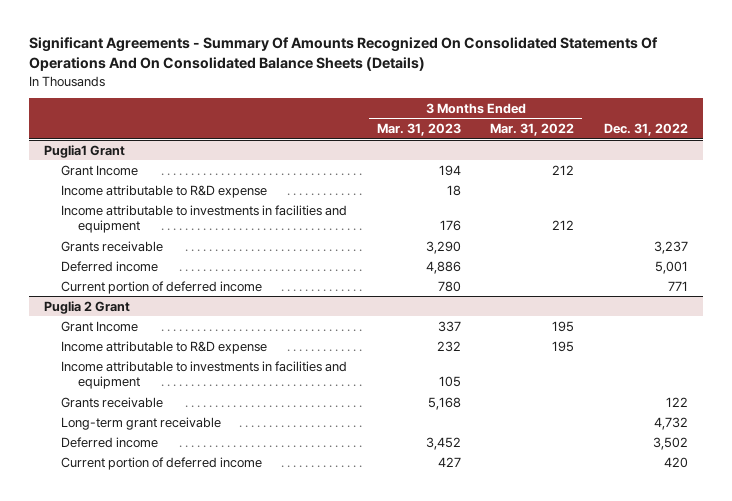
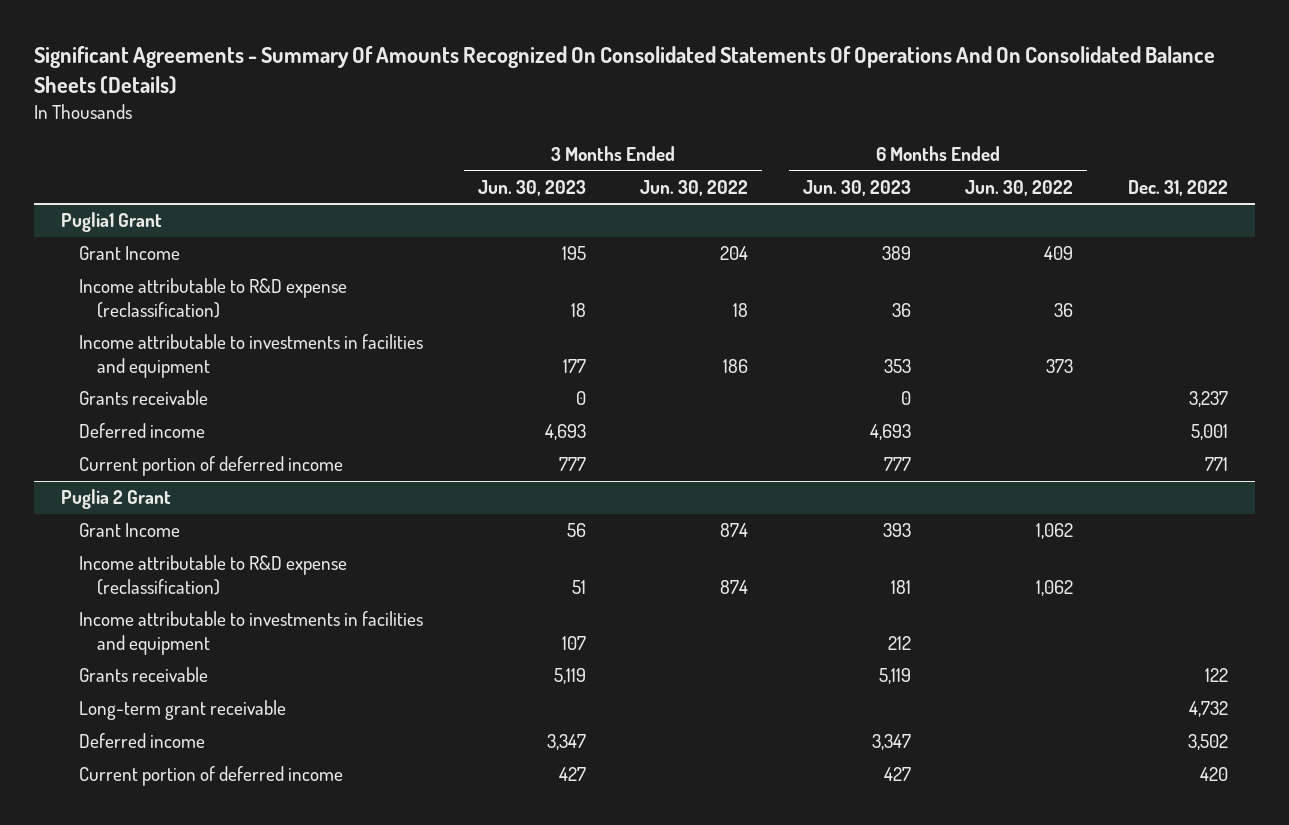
- | 3 Months Ended Mar. 31, 2023 | 3 Months Ended Mar. 31, 2022 | Dec. 31, 2022
+ | 3 Months Ended Jun. 30, 2023 | 3 Months Ended Jun. 30, 2022 | 6 Months Ended Jun. 30, 2023 | 6 Months Ended Jun. 30, 2022 | Dec. 31, 2022
@ Puglia1 Grant
- Income attributable to R&D expense | 18 | |
+ Income attributable to R&D expense (reclassification) | 18 | 18 | 36 | 36 |
@ Puglia 2 Grant
- Income attributable to R&D expense | 232 | 195 |
+ Income attributable to R&D expense (reclassification) | 51 | 874 | 181 | 1,062 |

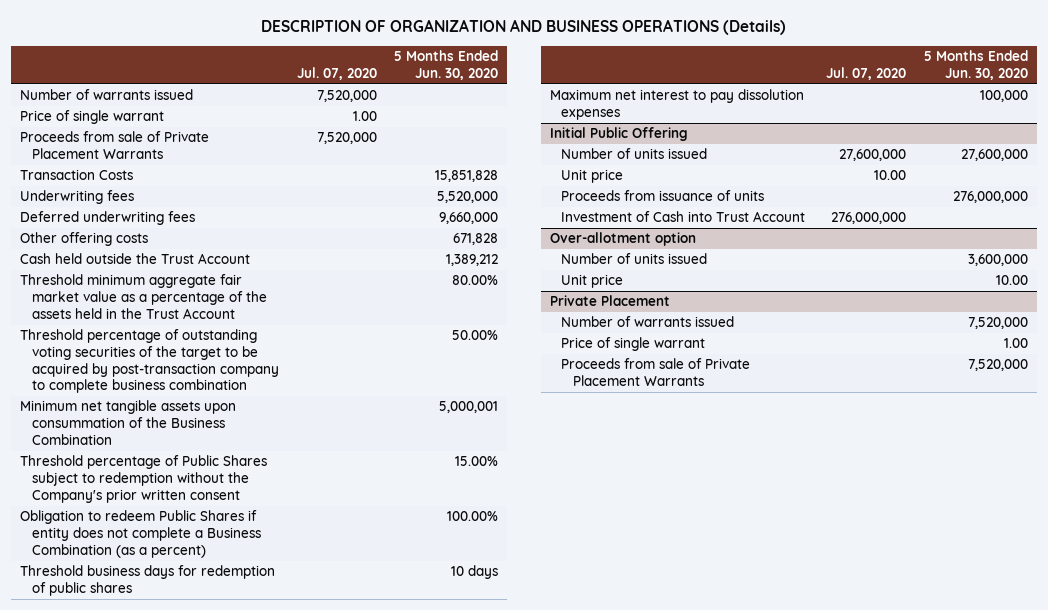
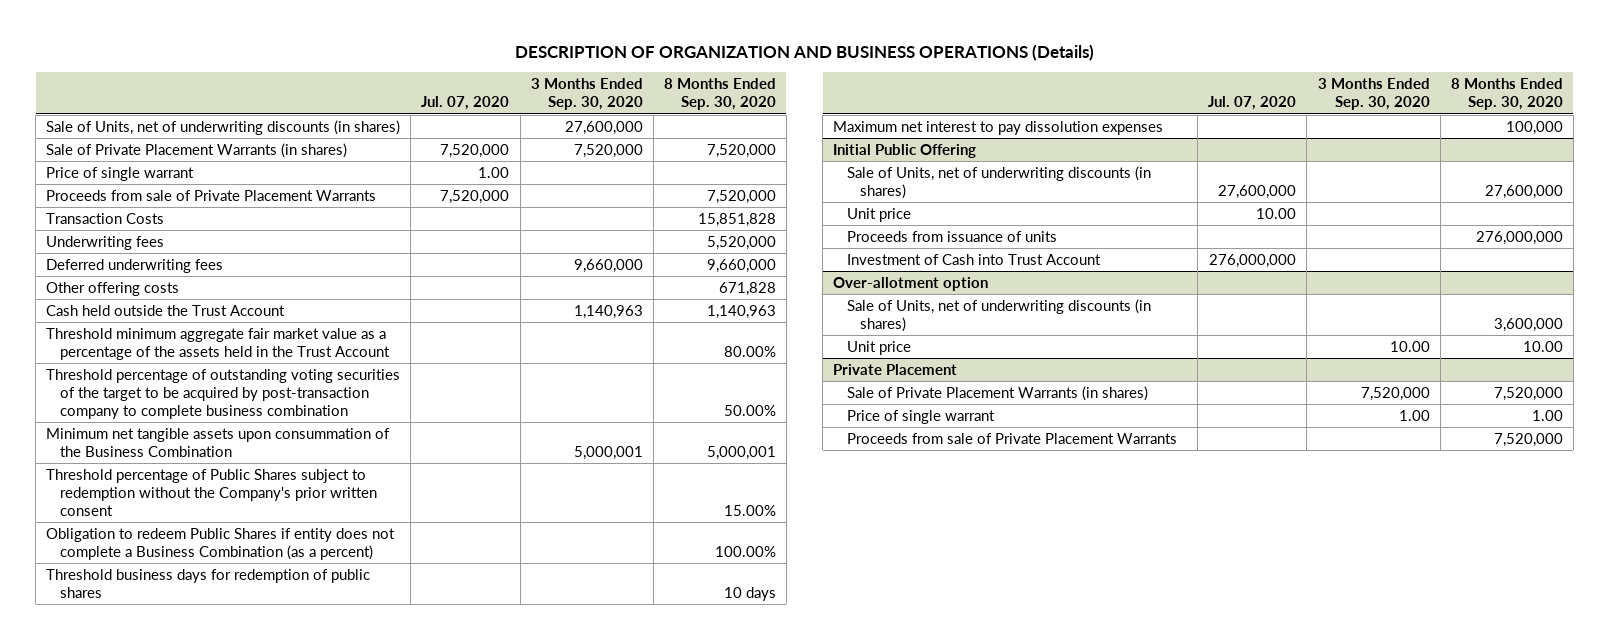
- | Jul. 07, 2020 | 5 Months Ended Jun. 30, 2020
+ | Jul. 07, 2020 | 3 Months Ended Sep. 30, 2020 | 8 Months Ended Sep. 30, 2020
- Number of warrants issued | 7,520,000 |
+ Sale of Units, net of underwriting discounts (in shares) | | 27,600,000 |
+ Sale of Private Placement Warrants (in shares) | 7,520,000 | 7,520,000 | 7,520,000
@ Initial Public Offering
- Number of units issued | 27,600,000 | 27,600,000
+ Sale of Units, net of underwriting discounts (in shares) | 27,600,000 | | 27,600,000
@ Over-allotment option
- Number of units issued | | 3,600,000
+ Sale of Units, net of underwriting discounts (in shares) | | | 3,600,000
@ Private Placement
- Number of warrants issued | | 7,520,000
+ Sale of Private Placement Warrants (in shares) | | 7,520,000 | 7,520,000

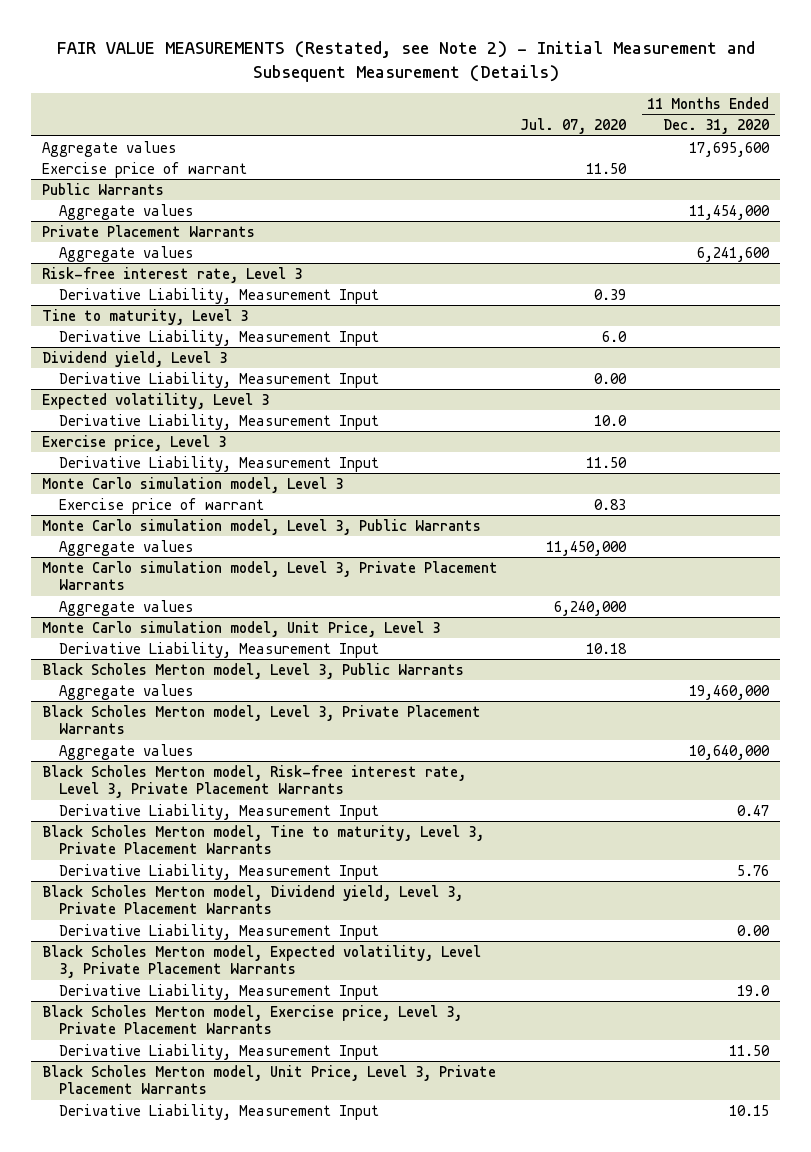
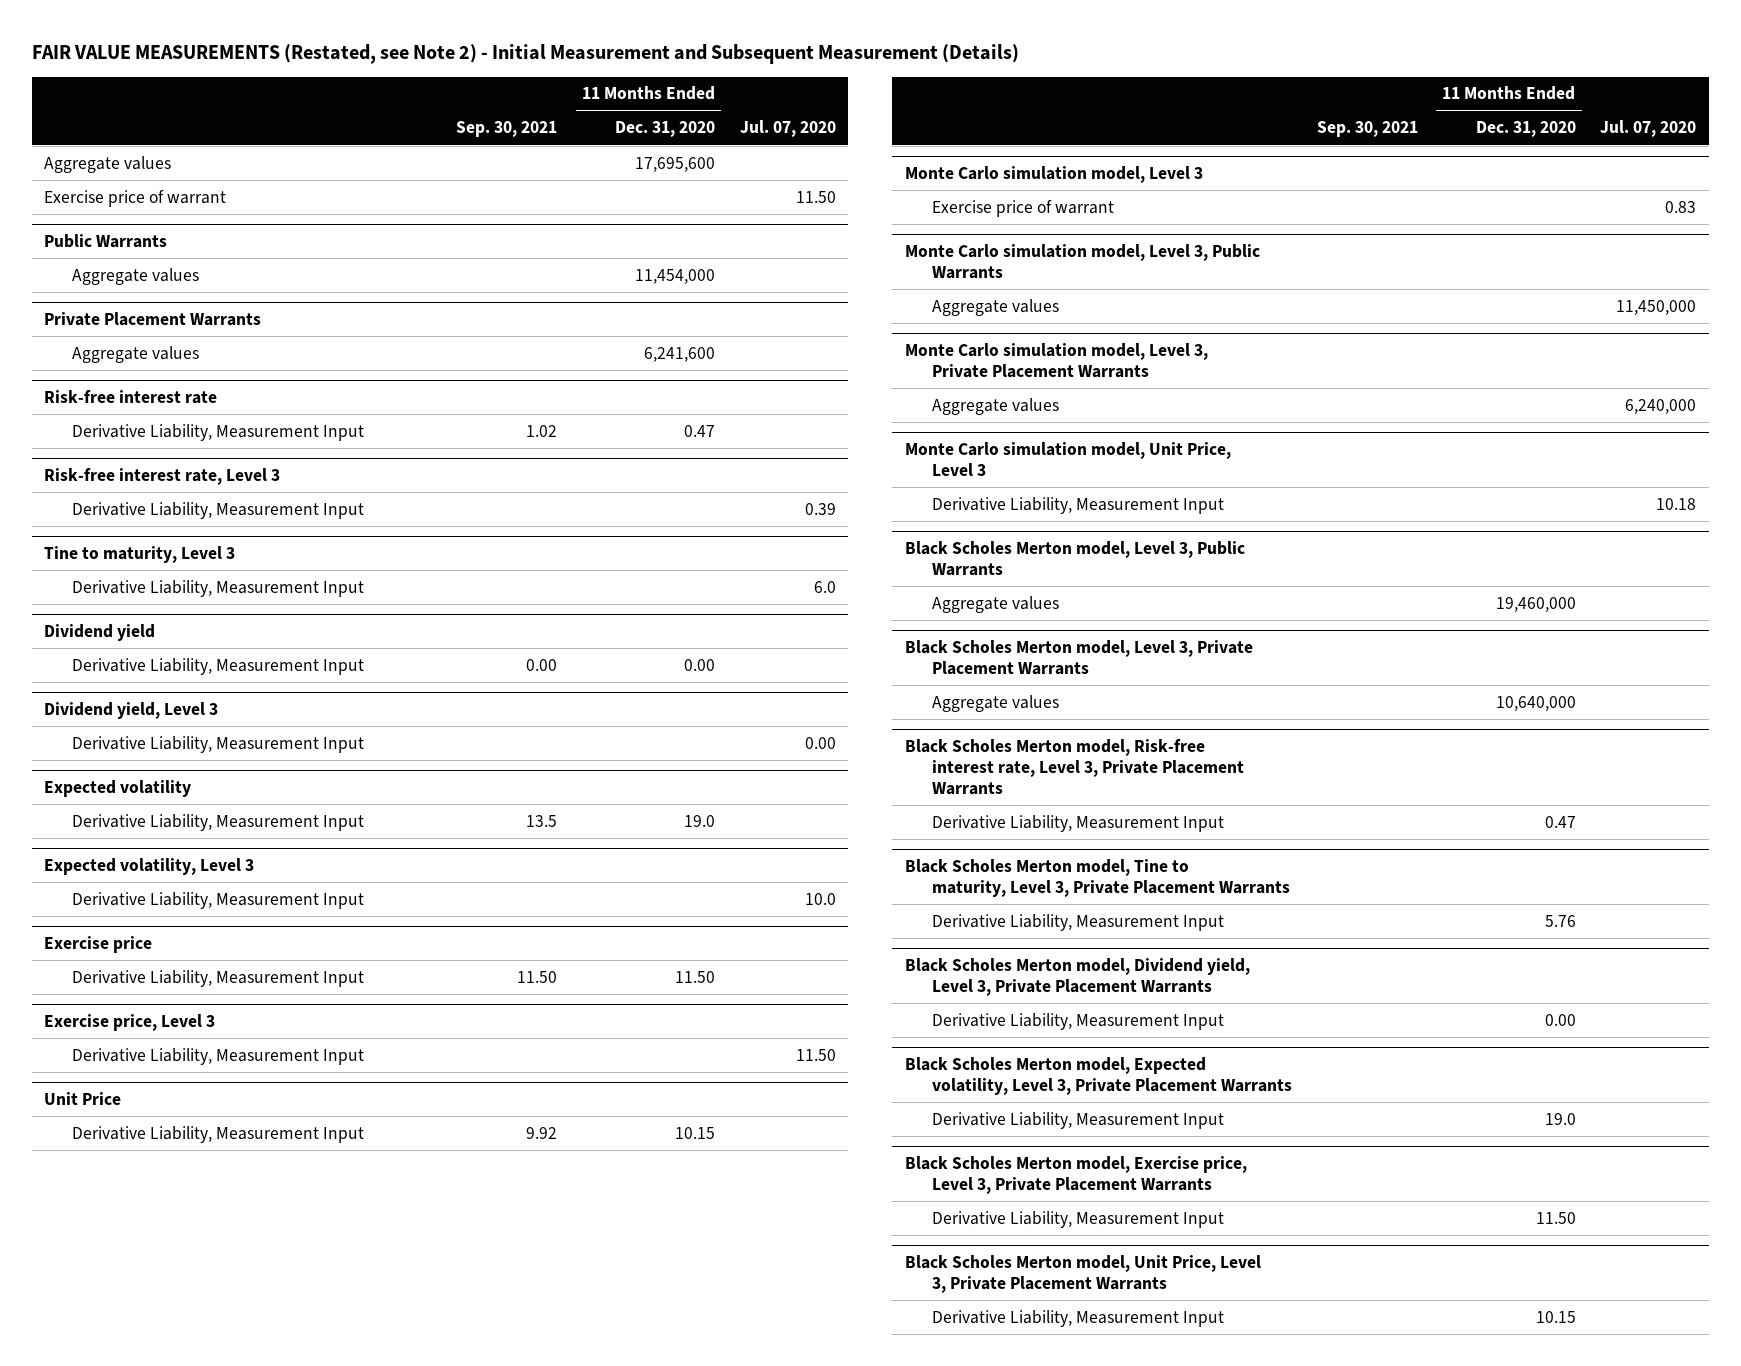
- | Jul. 07, 2020 | 11 Months Ended Dec. 31, 2020
+ | Sep. 30, 2021 | 11 Months Ended Dec. 31, 2020 | Jul. 07, 2020
+ Risk-free interest rate
+ Derivative Liability, Measurement Input | 1.02 | 0.47 |
+ Dividend yield
+ Derivative Liability, Measurement Input | 0.00 | 0.00 |
+ Expected volatility
+ Derivative Liability, Measurement Input | 13.5 | 19.0 |
+ Exercise price
+ Derivative Liability, Measurement Input | 11.50 | 11.50 |
+ Unit Price
+ Derivative Liability, Measurement Input | 9.92 | 10.15 |

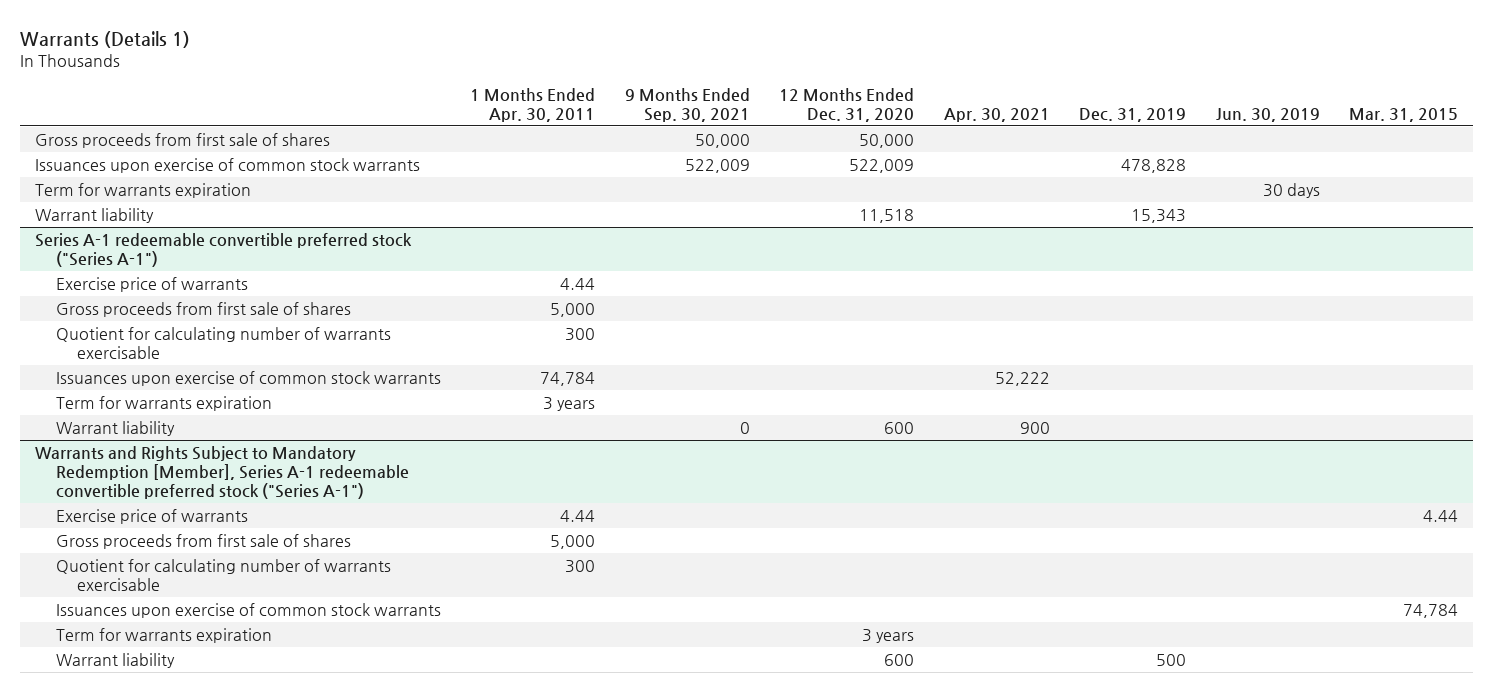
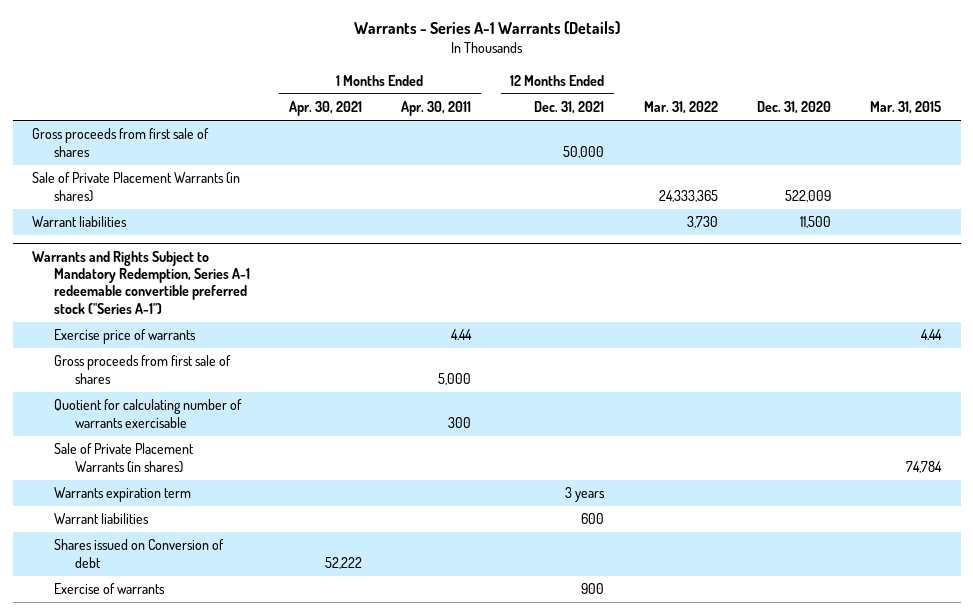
- Warrants (Details 1)
+ Warrants - Series A-1 Warrants (Details)
- | 1 Months Ended Apr. 30, 2011 | 9 Months Ended Sep. 30, 2021 | 12 Months Ended Dec. 31, 2020 | Apr. 30, 2021 | Dec. 31, 2019 | Jun. 30, 2019 | Mar. 31, 2015
+ | 1 Months Ended Apr. 30, 2021 | 1 Months Ended Apr. 30, 2011 | 12 Months Ended Dec. 31, 2021 | Mar. 31, 2022 | Dec. 31, 2020 | Mar. 31, 2015
- Issuances upon exercise of common stock warrants | | 522,009 | 522,009 | | 478,828 | |
- Term for warrants expiration | | | | | | 30 days |
- Warrant liability | | | 11,518 | | 15,343 | |
- Series A-1 redeemable convertible preferred stock ("Series A-1")
- Exercise price of warrants | 4.44 | | | | | |
- Gross proceeds from first sale of shares | 5,000 | | | | | |
- Quotient for calculating number of warrants exercisable | 300 | | | | | |
- Issuances upon exercise of common stock warrants | 74,784 | | | 52,222 | | |
- Term for warrants expiration | 3 years | | | | | |
- Warrant liability | | 0 | 600 | 900 | | |
- Warrants and Rights Subject to Mandatory Redemption [Member], Series A-1 redeemable convertible preferred stock ("Series A-1")
+ Sale of Private Placement Warrants (in shares) | | | | 24,333,365 | 522,009 |
+ Warrant liabilities | | | | 3,730 | 11,500 |
+ Warrants and Rights Subject to Mandatory Redemption, Series A-1 redeemable convertible preferred stock ("Series A-1")
- Issuances upon exercise of common stock warrants | | | | | | | 74,784
- Term for warrants expiration | | | 3 years | | | |
- Warrant liability | | | 600 | | 500 | |
+ Sale of Private Placement Warrants (in shares) | | | | | | 74,784
+ Warrants expiration term | | | 3 years | | |
+ Warrant liabilities | | | 600 | | |
+ Shares issued on Conversion of debt | 52,222 | | | | |
+ Exercise of warrants | | | 900 | | |

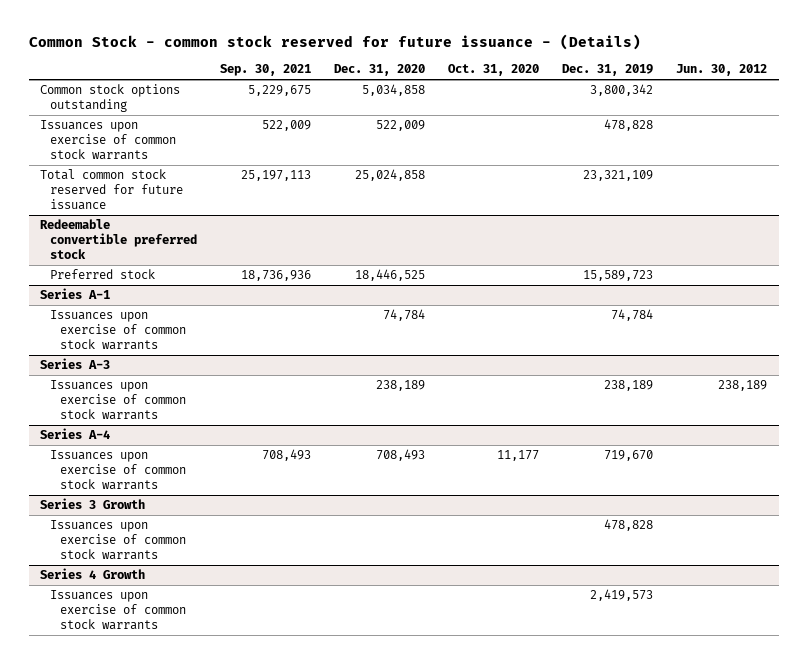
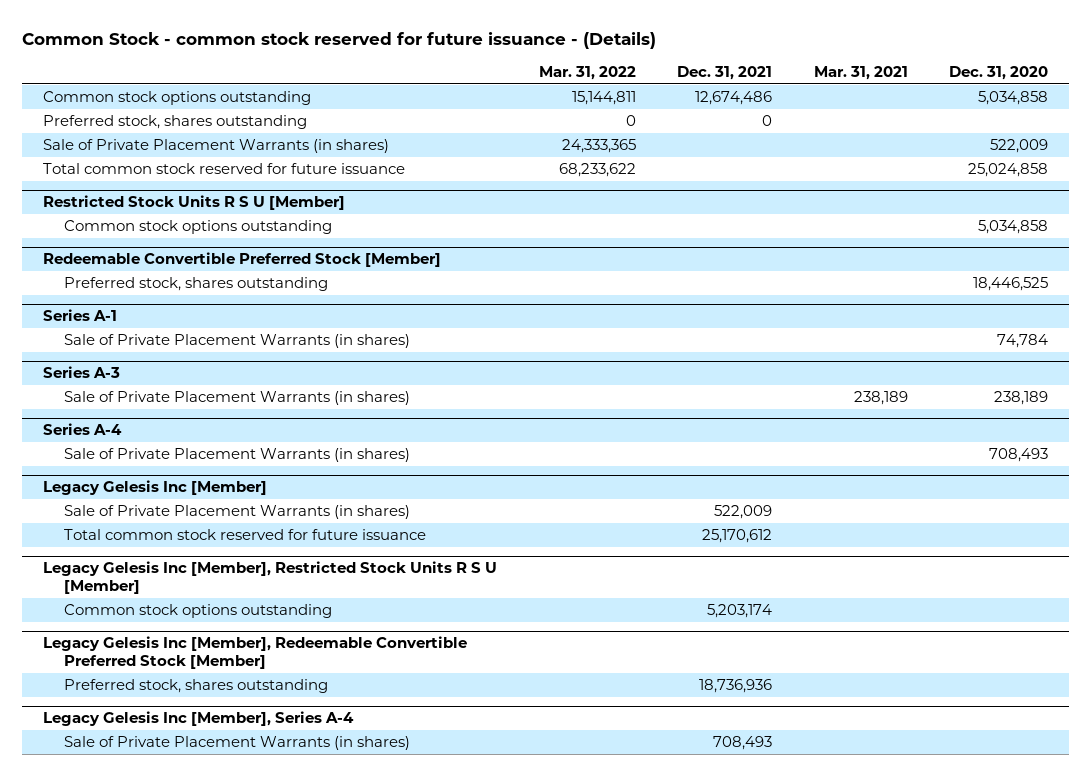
- | Sep. 30, 2021 | Dec. 31, 2020 | Oct. 31, 2020 | Dec. 31, 2019 | Jun. 30, 2012
+ | Mar. 31, 2022 | Dec. 31, 2021 | Mar. 31, 2021 | Dec. 31, 2020
- Issuances upon exercise of common stock warrants | 522,009 | 522,009 | | 478,828 |
+ Preferred stock, shares outstanding | 0 | 0 | |
+ Sale of Private Placement Warrants (in shares) | 24,333,365 | | | 522,009
- Redeemable convertible preferred stock
- Preferred stock | 18,736,936 | 18,446,525 | | 15,589,723 |
+ Restricted Stock Units R S U [Member]
+ Common stock options outstanding | | | | 5,034,858
+ Redeemable Convertible Preferred Stock [Member]
+ Preferred stock, shares outstanding | | | | 18,446,525
@ Series A-1
- Issuances upon exercise of common stock warrants | | 74,784 | | 74,784 |
+ Sale of Private Placement Warrants (in shares) | | | | 74,784
@ Series A-3
- Issuances upon exercise of common stock warrants | | 238,189 | | 238,189 | 238,189
+ Sale of Private Placement Warrants (in shares) | | | 238,189 | 238,189
@ Series A-4
- Issuances upon exercise of common stock warrants | 708,493 | 708,493 | 11,177 | 719,670 |
- Series 3 Growth
- Issuances upon exercise of common stock warrants | | | | 478,828 |
- Series 4 Growth
- Issuances upon exercise of common stock warrants | | | | 2,419,573 |
@ Series A-4
+ Sale of Private Placement Warrants (in shares) | | | | 708,493
+ Legacy Gelesis Inc [Member]
+ Sale of Private Placement Warrants (in shares) | | 522,009 | |
+ Total common stock reserved for future issuance | | 25,170,612 | |
+ Legacy Gelesis Inc [Member], Restricted Stock Units R S U [Member]
+ Common stock options outstanding | | 5,203,174 | |
+ Legacy Gelesis Inc [Member], Redeemable Convertible Preferred Stock [Member]
+ Preferred stock, shares outstanding | | 18,736,936 | |
+ Legacy Gelesis Inc [Member], Series A-4
+ Sale of Private Placement Warrants (in shares) | | 708,493 | |

